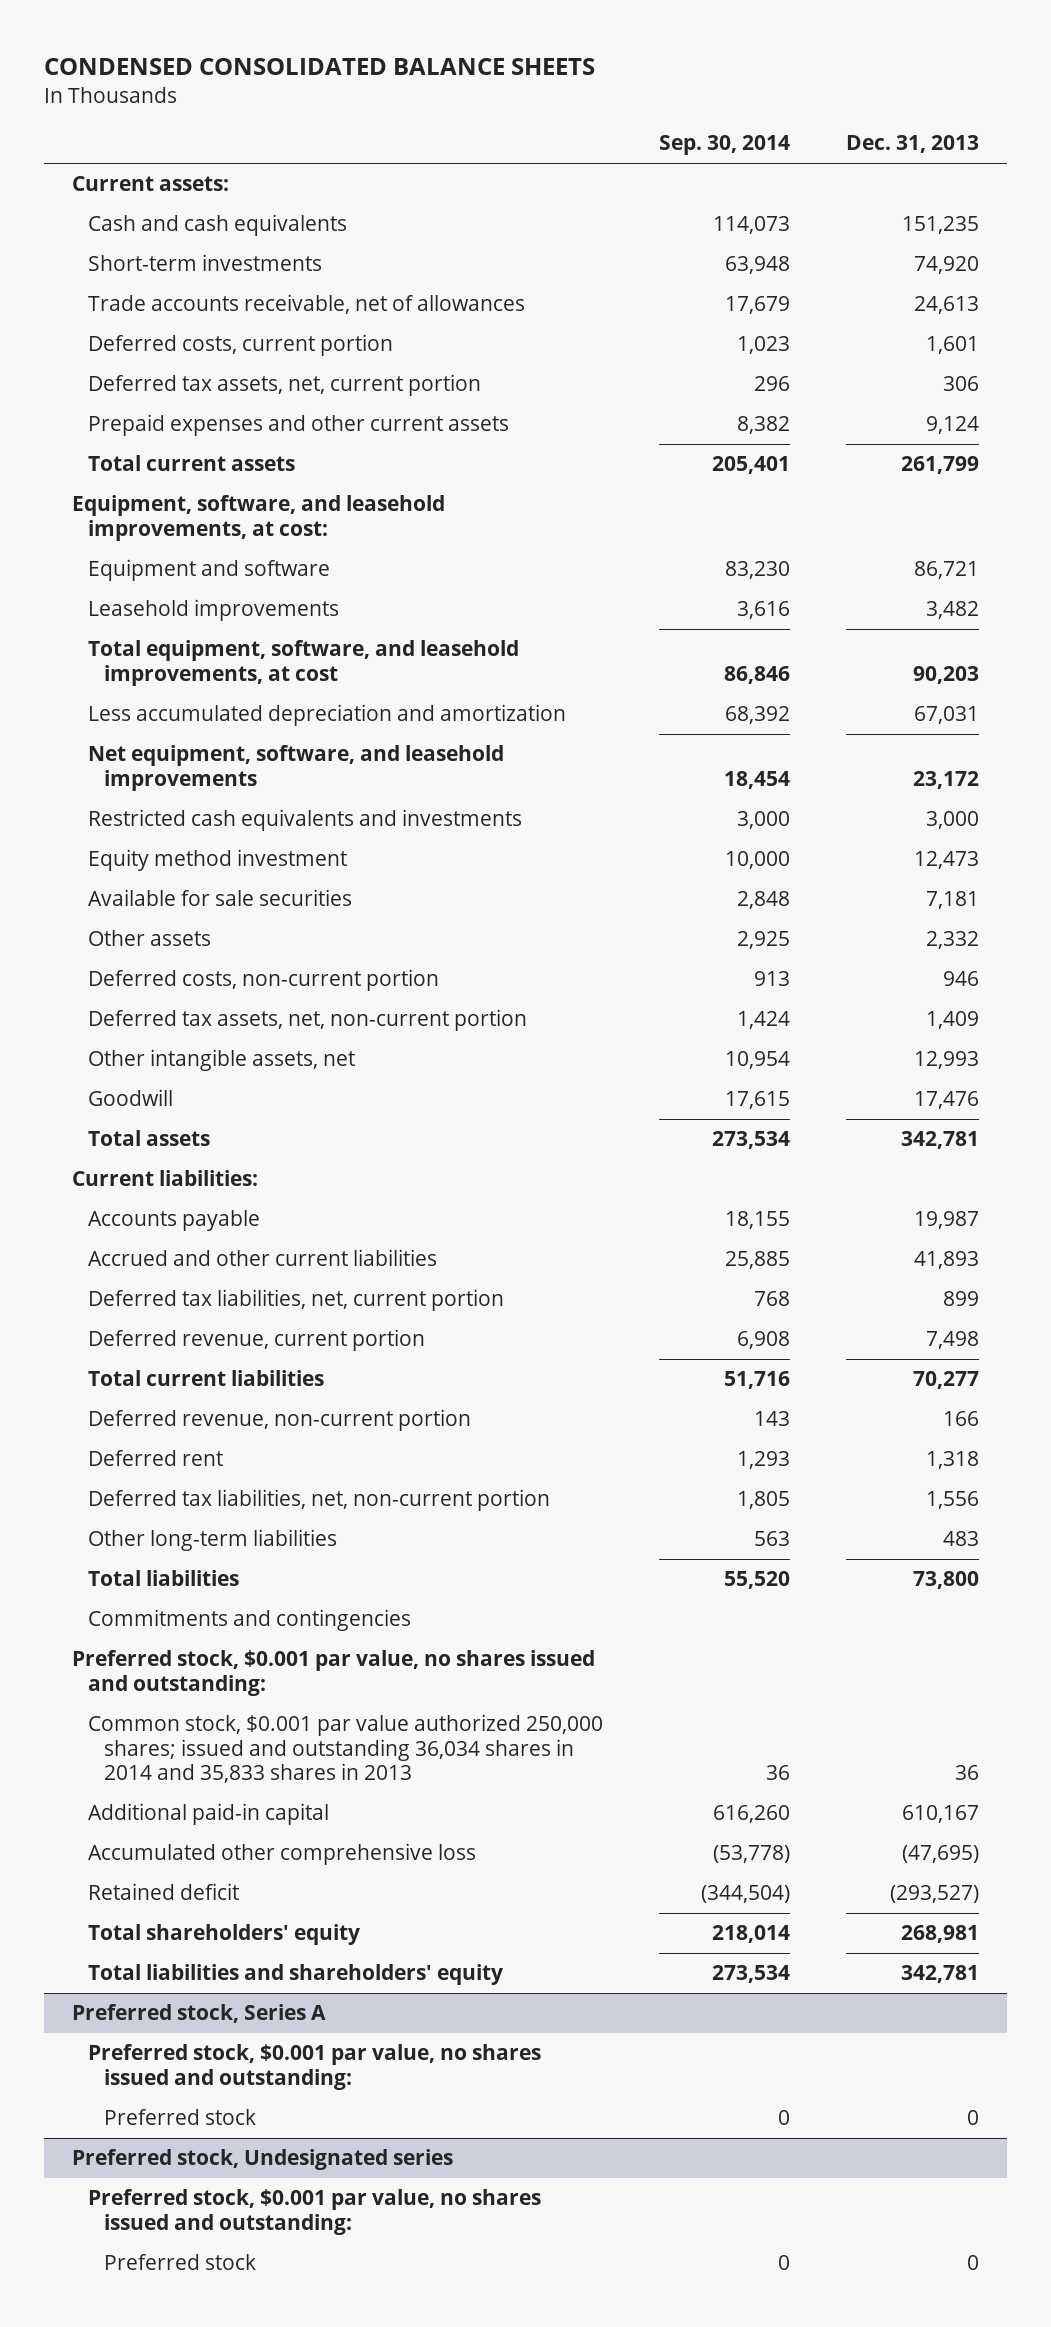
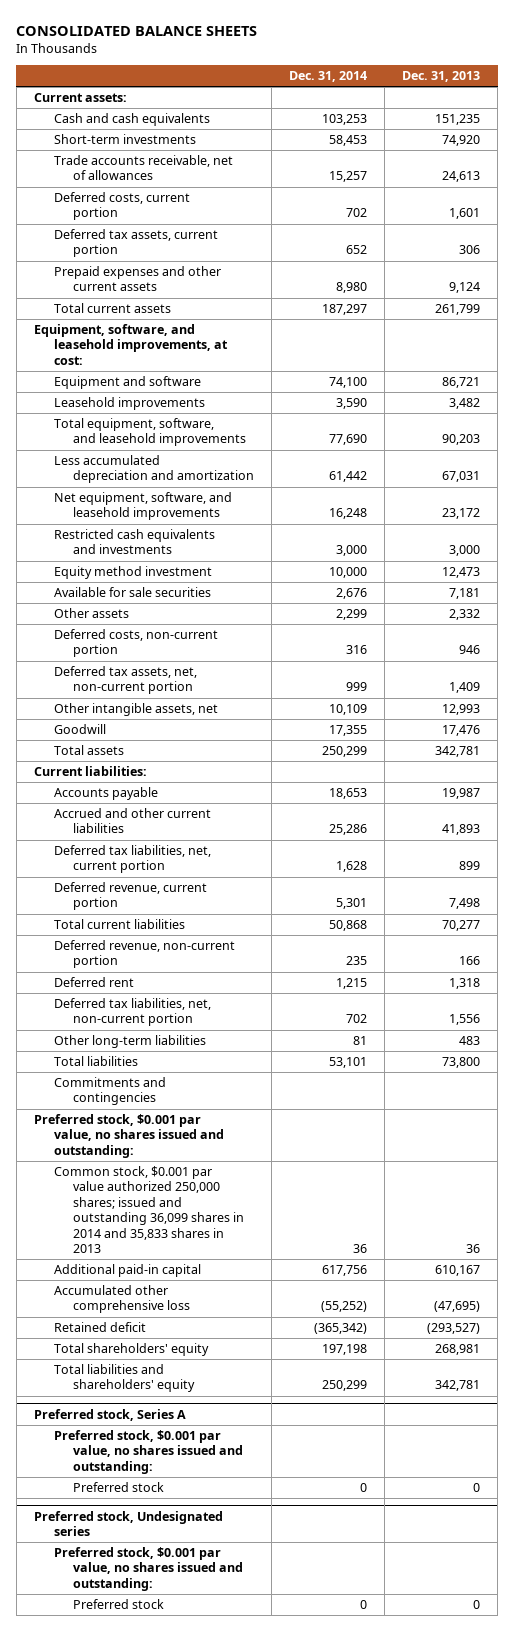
- CONDENSED CONSOLIDATED BALANCE SHEETS
+ CONSOLIDATED BALANCE SHEETS
- | Sep. 30, 2014 | Dec. 31, 2013
+ | Dec. 31, 2014 | Dec. 31, 2013
- Deferred tax assets, net, current portion | 296 | 306
+ Deferred tax assets, current portion | 652 | 306
- Total equipment, software, and leasehold improvements, at cost | 86,846 | 90,203
+ Total equipment, software, and leasehold improvements | 77,690 | 90,203
- Common stock, $0.001 par value authorized 250,000 shares; issued and outstanding 36,034 shares in 2014 and 35,833 shares in 2013 | 36 | 36
+ Common stock, $0.001 par value authorized 250,000 shares; issued and outstanding 36,099 shares in 2014 and 35,833 shares in 2013 | 36 | 36

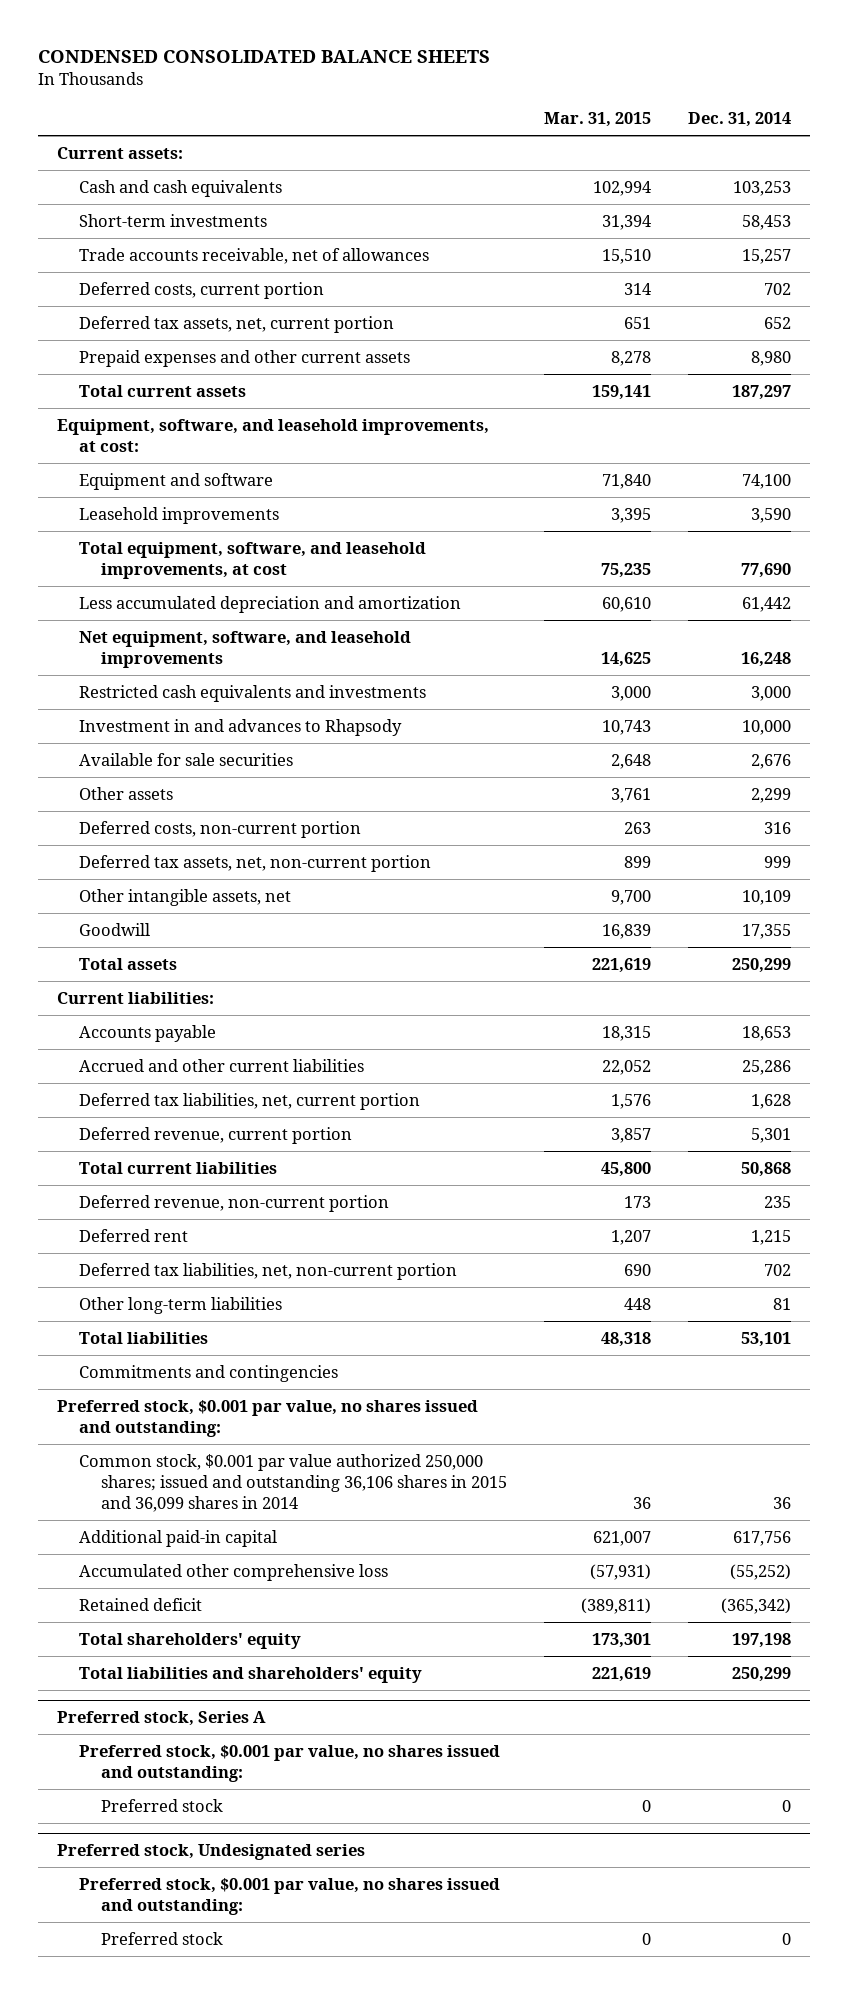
- CONSOLIDATED BALANCE SHEETS
+ CONDENSED CONSOLIDATED BALANCE SHEETS
- | Dec. 31, 2014 | Dec. 31, 2013
+ | Mar. 31, 2015 | Dec. 31, 2014
- Deferred tax assets, current portion | 652 | 306
+ Deferred tax assets, net, current portion | 651 | 652
- Total equipment, software, and leasehold improvements | 77,690 | 90,203
+ Total equipment, software, and leasehold improvements, at cost | 75,235 | 77,690
- Equity method investment | 10,000 | 12,473
+ Investment in and advances to Rhapsody | 10,743 | 10,000
- Common stock, $0.001 par value authorized 250,000 shares; issued and outstanding 36,099 shares in 2014 and 35,833 shares in 2013 | 36 | 36
+ Common stock, $0.001 par value authorized 250,000 shares; issued and outstanding 36,106 shares in 2015 and 36,099 shares in 2014 | 36 | 36

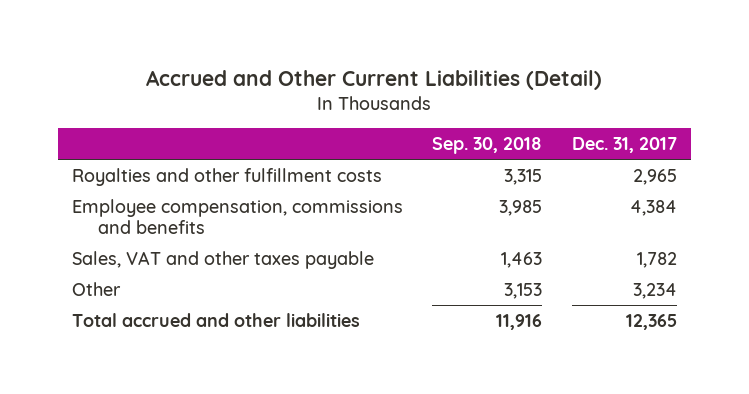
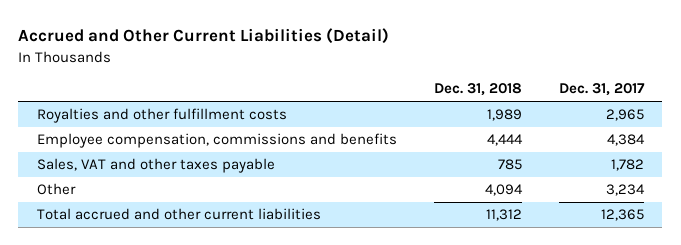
- | Sep. 30, 2018 | Dec. 31, 2017
+ | Dec. 31, 2018 | Dec. 31, 2017
- Total accrued and other liabilities | 11,916 | 12,365
+ Total accrued and other current liabilities | 11,312 | 12,365

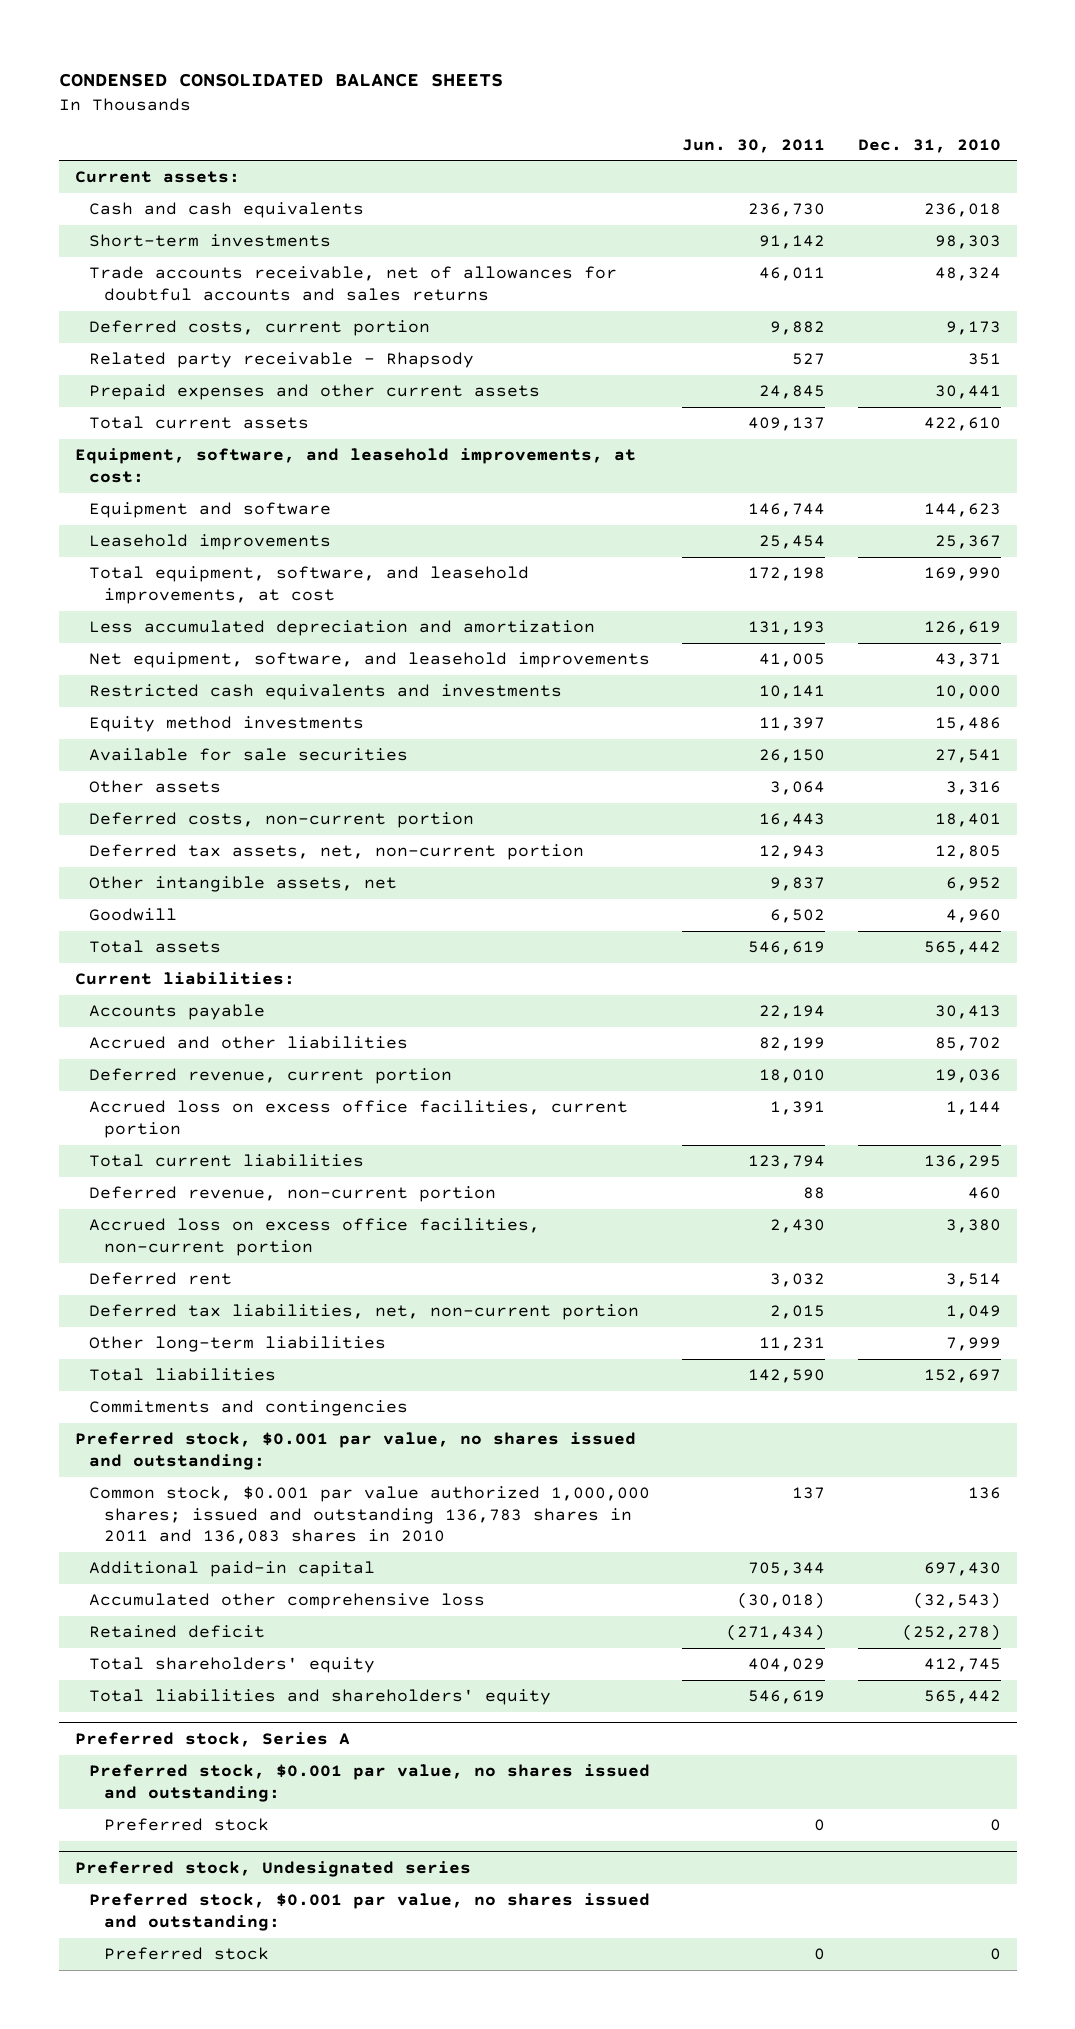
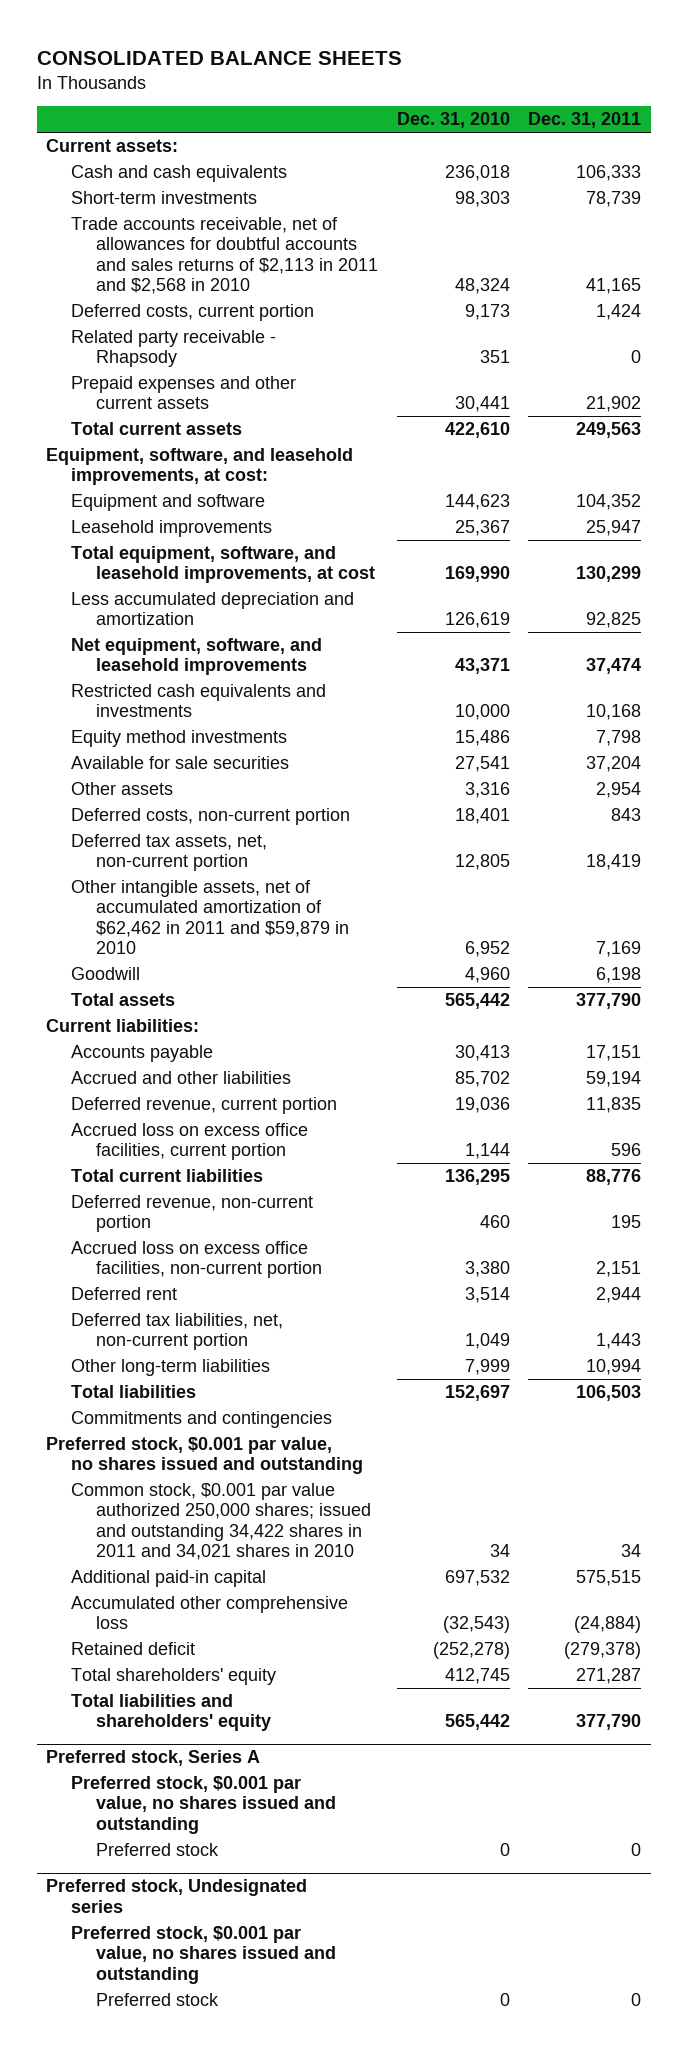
- CONDENSED CONSOLIDATED BALANCE SHEETS
+ CONSOLIDATED BALANCE SHEETS
- | Jun. 30, 2011 | Dec. 31, 2010
+ | Dec. 31, 2010 | Dec. 31, 2011
- Trade accounts receivable, net of allowances for doubtful accounts and sales returns | 46,011 | 48,324
+ Trade accounts receivable, net of allowances for doubtful accounts and sales returns of $2,113 in 2011 and $2,568 in 2010 | 48,324 | 41,165
- Other intangible assets, net | 9,837 | 6,952
+ Other intangible assets, net of accumulated amortization of $62,462 in 2011 and $59,879 in 2010 | 6,952 | 7,169
- Preferred stock, $0.001 par value, no shares issued and outstanding:
- Common stock, $0.001 par value authorized 1,000,000 shares; issued and outstanding 136,783 shares in 2011 and 136,083 shares in 2010 | 137 | 136
- Additional paid-in capital | 705,344 | 697,430
+ Preferred stock, $0.001 par value, no shares issued and outstanding
+ Common stock, $0.001 par value authorized 250,000 shares; issued and outstanding 34,422 shares in 2011 and 34,021 shares in 2010 | 34 | 34
+ Additional paid-in capital | 697,532 | 575,515
@ Preferred stock, Series A
- Preferred stock, $0.001 par value, no shares issued and outstanding:
+ Preferred stock, $0.001 par value, no shares issued and outstanding
@ Preferred stock, Undesignated series
- Preferred stock, $0.001 par value, no shares issued and outstanding:
+ Preferred stock, $0.001 par value, no shares issued and outstanding

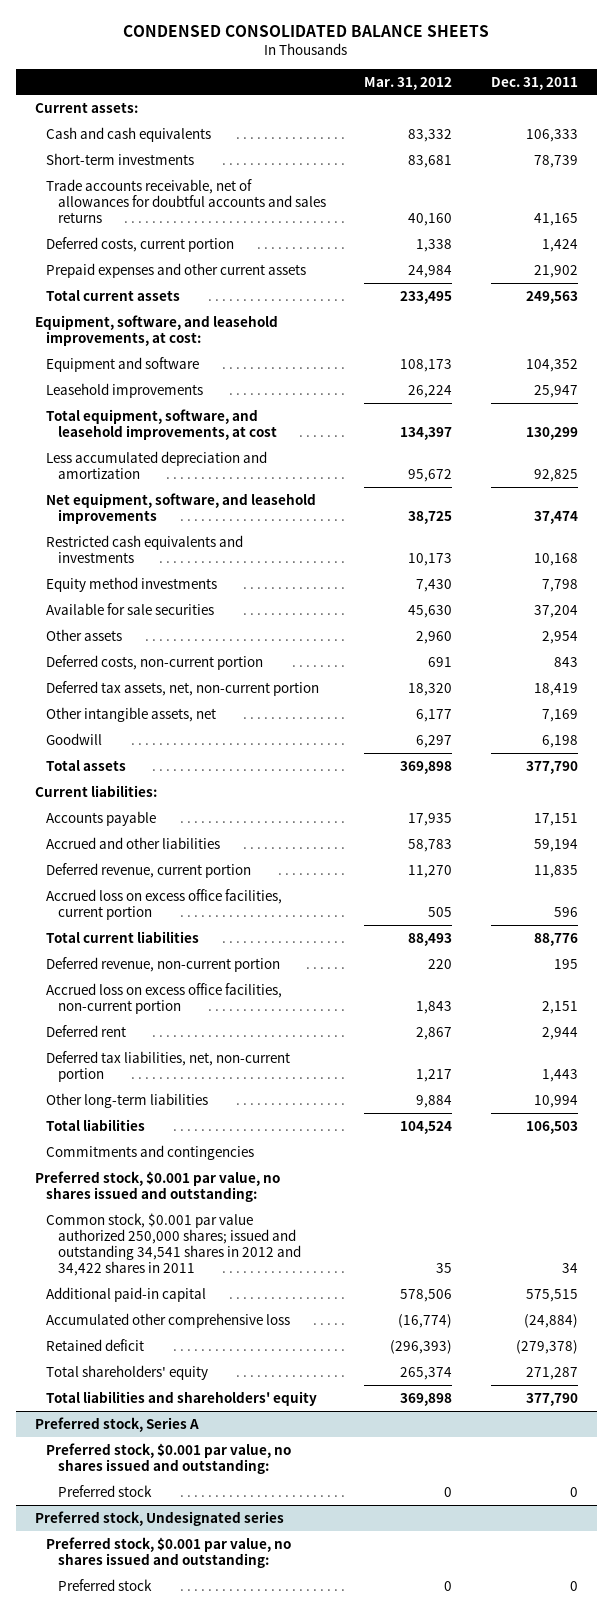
- CONSOLIDATED BALANCE SHEETS
+ CONDENSED CONSOLIDATED BALANCE SHEETS
- | Dec. 31, 2010 | Dec. 31, 2011
+ | Mar. 31, 2012 | Dec. 31, 2011
- Trade accounts receivable, net of allowances for doubtful accounts and sales returns of $2,113 in 2011 and $2,568 in 2010 | 48,324 | 41,165
+ Trade accounts receivable, net of allowances for doubtful accounts and sales returns | 40,160 | 41,165
- Related party receivable - Rhapsody | 351 | 0
- Other intangible assets, net of accumulated amortization of $62,462 in 2011 and $59,879 in 2010 | 6,952 | 7,169
+ Other intangible assets, net | 6,177 | 7,169
- Preferred stock, $0.001 par value, no shares issued and outstanding
- Common stock, $0.001 par value authorized 250,000 shares; issued and outstanding 34,422 shares in 2011 and 34,021 shares in 2010 | 34 | 34
+ Preferred stock, $0.001 par value, no shares issued and outstanding:
+ Common stock, $0.001 par value authorized 250,000 shares; issued and outstanding 34,541 shares in 2012 and 34,422 shares in 2011 | 35 | 34
@ Preferred stock, Series A
- Preferred stock, $0.001 par value, no shares issued and outstanding
+ Preferred stock, $0.001 par value, no shares issued and outstanding:
@ Preferred stock, Undesignated series
- Preferred stock, $0.001 par value, no shares issued and outstanding
+ Preferred stock, $0.001 par value, no shares issued and outstanding:

